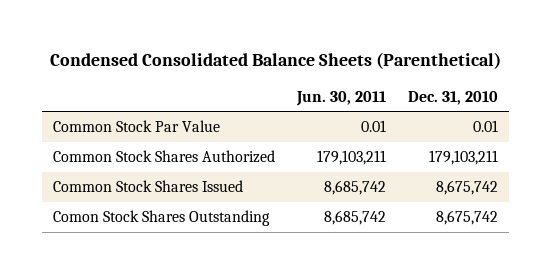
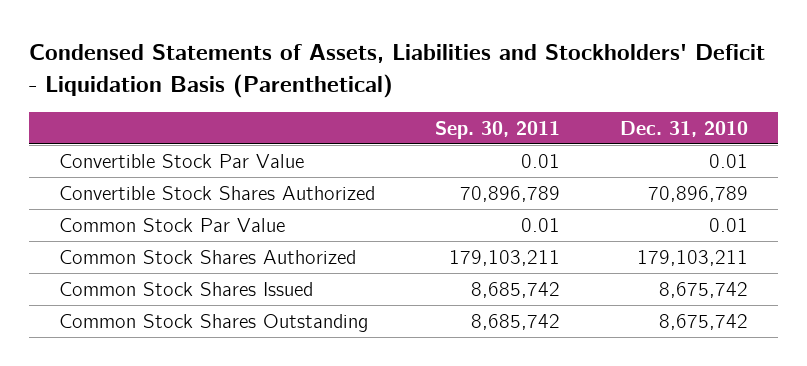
- Condensed Consolidated Balance Sheets (Parenthetical)
+ Condensed Statements of Assets, Liabilities and Stockholders' Deficit - Liquidation Basis (Parenthetical)
- | Jun. 30, 2011 | Dec. 31, 2010
+ | Sep. 30, 2011 | Dec. 31, 2010
+ Convertible Stock Par Value | 0.01 | 0.01
+ Convertible Stock Shares Authorized | 70,896,789 | 70,896,789
- Comon Stock Shares Outstanding | 8,685,742 | 8,675,742
+ Common Stock Shares Outstanding | 8,685,742 | 8,675,742

